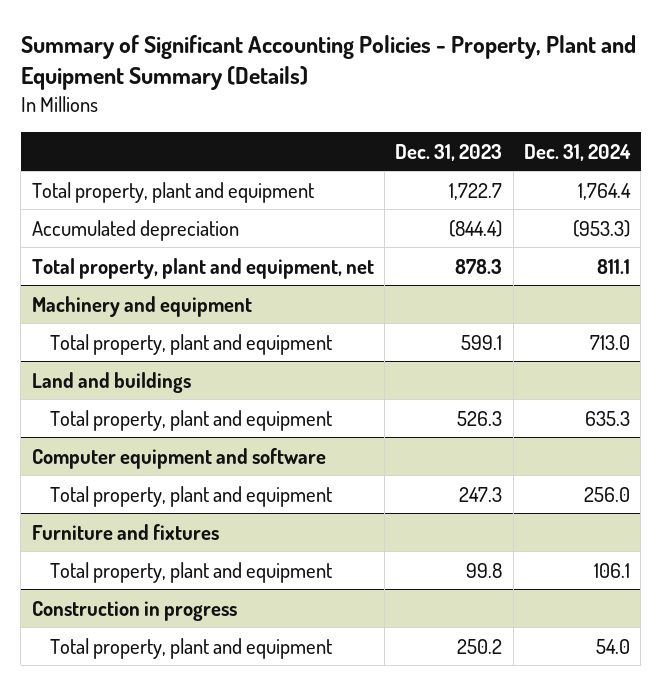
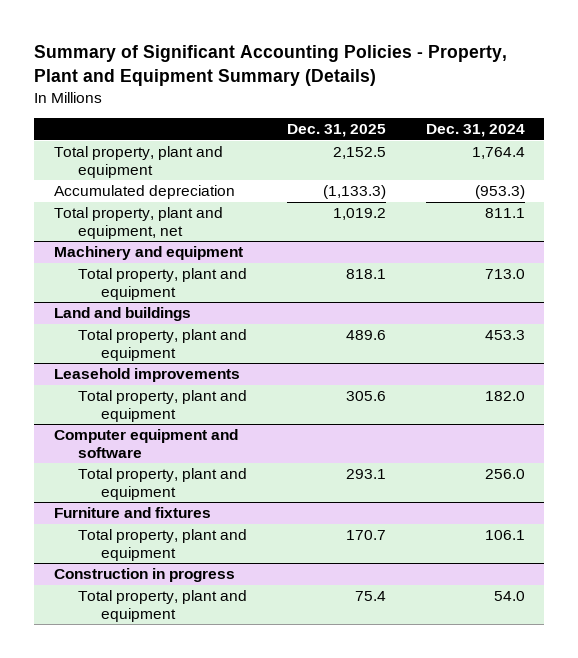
- | Dec. 31, 2023 | Dec. 31, 2024
+ | Dec. 31, 2025 | Dec. 31, 2024
@ Land and buildings
- Total property, plant and equipment | 526.3 | 635.3
+ Total property, plant and equipment | 489.6 | 453.3
+ Leasehold improvements
+ Total property, plant and equipment | 305.6 | 182.0

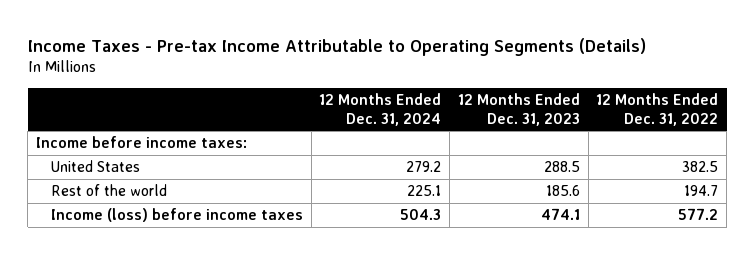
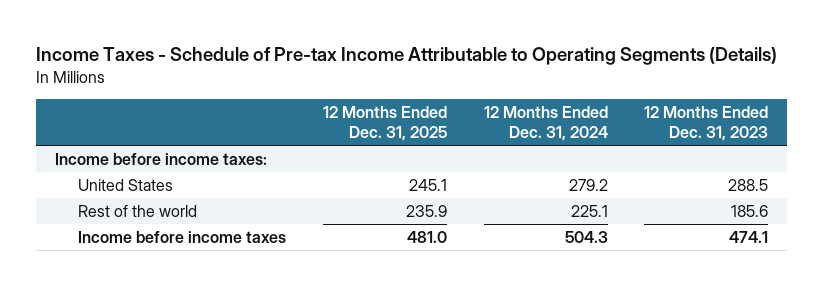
- Income Taxes - Pre-tax Income Attributable to Operating Segments (Details)
+ Income Taxes - Schedule of Pre-tax Income Attributable to Operating Segments (Details)
- | 12 Months Ended Dec. 31, 2024 | 12 Months Ended Dec. 31, 2023 | 12 Months Ended Dec. 31, 2022
+ | 12 Months Ended Dec. 31, 2025 | 12 Months Ended Dec. 31, 2024 | 12 Months Ended Dec. 31, 2023
- Income (loss) before income taxes | 504.3 | 474.1 | 577.2
+ Income before income taxes | 481.0 | 504.3 | 474.1

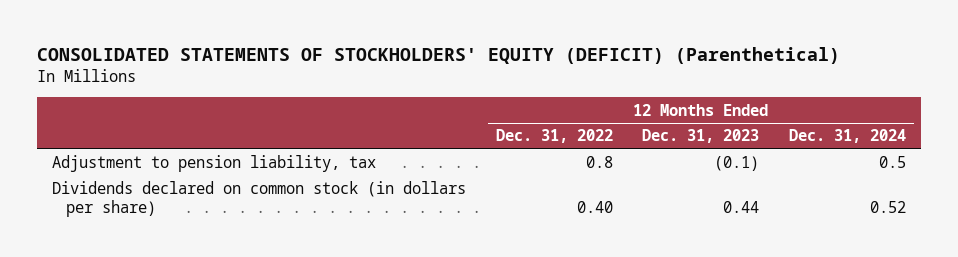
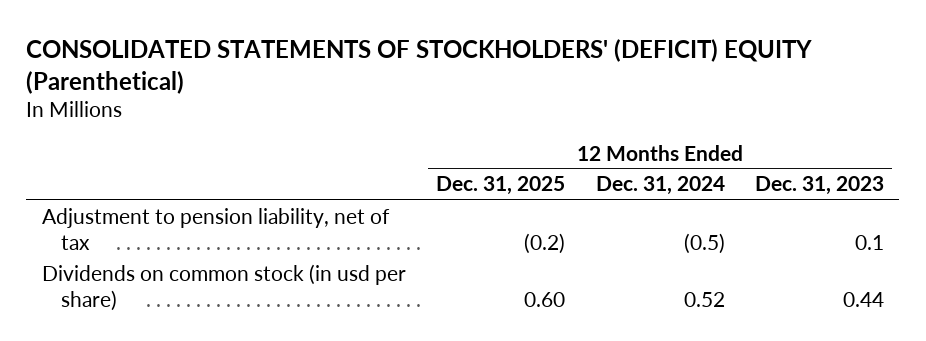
- CONSOLIDATED STATEMENTS OF STOCKHOLDERS' EQUITY (DEFICIT) (Parenthetical)
+ CONSOLIDATED STATEMENTS OF STOCKHOLDERS' (DEFICIT) EQUITY (Parenthetical)
- | 12 Months Ended Dec. 31, 2022 | 12 Months Ended Dec. 31, 2023 | 12 Months Ended Dec. 31, 2024
+ | 12 Months Ended Dec. 31, 2025 | 12 Months Ended Dec. 31, 2024 | 12 Months Ended Dec. 31, 2023
- Adjustment to pension liability, tax | 0.8 | (0.1) | 0.5
- Dividends declared on common stock (in dollars per share) | 0.40 | 0.44 | 0.52
+ Adjustment to pension liability, net of tax | (0.2) | (0.5) | 0.1
+ Dividends on common stock (in usd per share) | 0.60 | 0.52 | 0.44

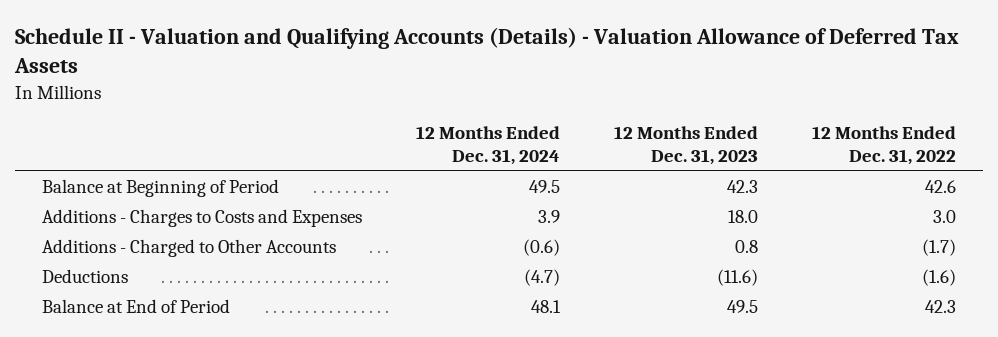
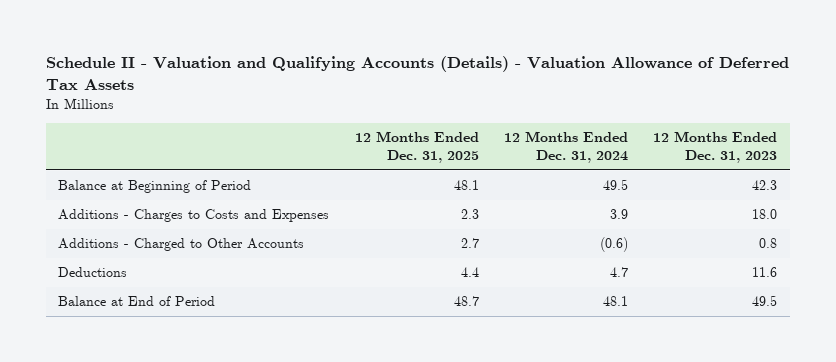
- | 12 Months Ended Dec. 31, 2024 | 12 Months Ended Dec. 31, 2023 | 12 Months Ended Dec. 31, 2022
+ | 12 Months Ended Dec. 31, 2025 | 12 Months Ended Dec. 31, 2024 | 12 Months Ended Dec. 31, 2023
- Deductions | (4.7) | (11.6) | (1.6)
+ Deductions | 4.4 | 4.7 | 11.6

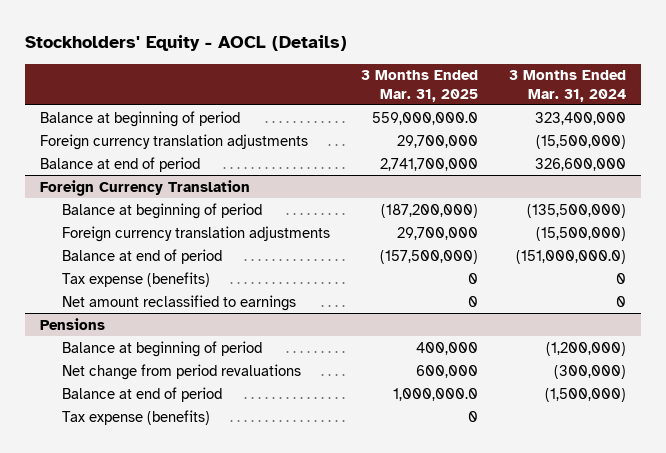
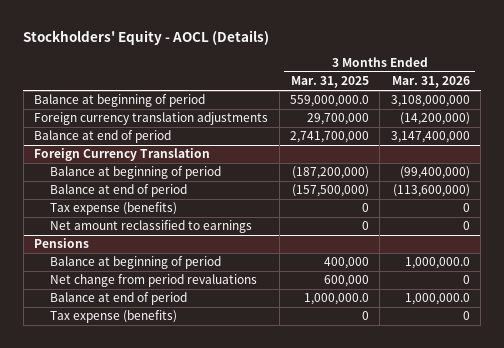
- | 3 Months Ended Mar. 31, 2025 | 3 Months Ended Mar. 31, 2024
+ | 3 Months Ended Mar. 31, 2025 | 3 Months Ended Mar. 31, 2026
@ Foreign Currency Translation
- Foreign currency translation adjustments | 29,700,000 | (15,500,000)

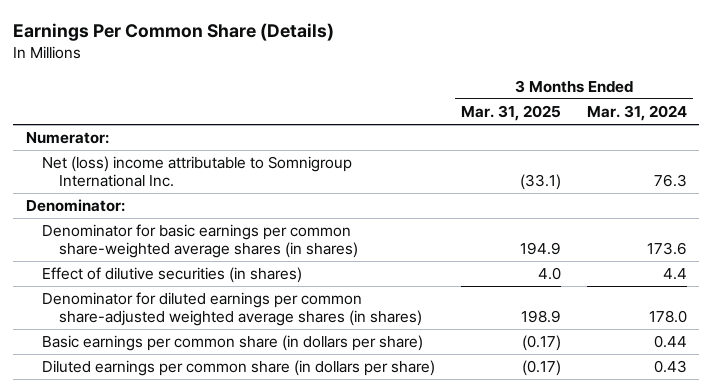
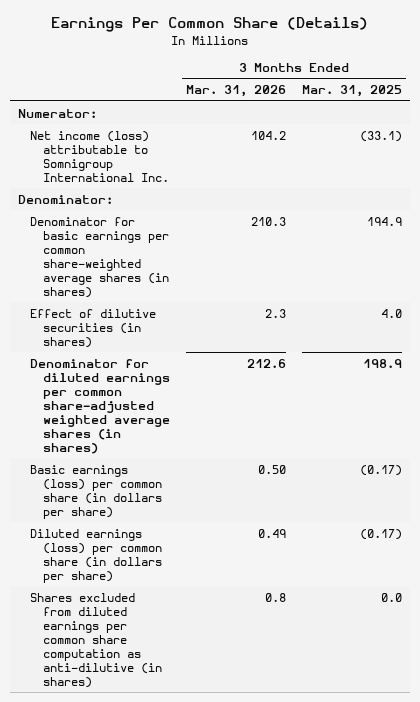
- | 3 Months Ended Mar. 31, 2025 | 3 Months Ended Mar. 31, 2024
+ | 3 Months Ended Mar. 31, 2026 | 3 Months Ended Mar. 31, 2025
- Net (loss) income attributable to Somnigroup International Inc. | (33.1) | 76.3
+ Net income (loss) attributable to Somnigroup International Inc. | 104.2 | (33.1)
- Basic earnings per common share (in dollars per share) | (0.17) | 0.44
- Diluted earnings per common share (in dollars per share) | (0.17) | 0.43
+ Basic earnings (loss) per common share (in dollars per share) | 0.50 | (0.17)
+ Diluted earnings (loss) per common share (in dollars per share) | 0.49 | (0.17)
+ Shares excluded from diluted earnings per common share computation as anti-dilutive (in shares) | 0.8 | 0.0

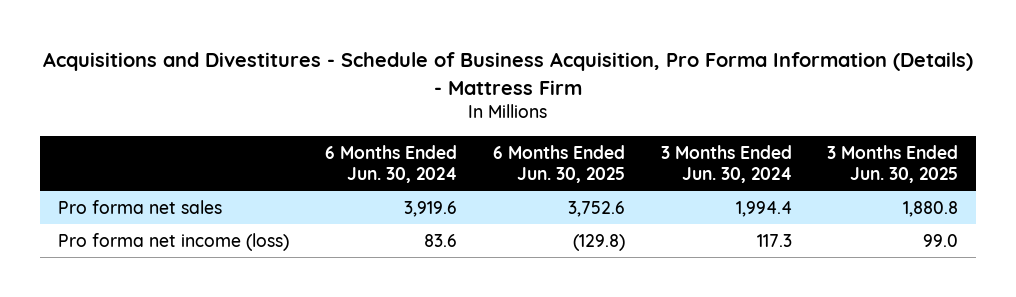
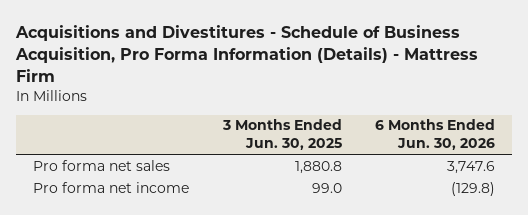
- | 6 Months Ended Jun. 30, 2024 | 6 Months Ended Jun. 30, 2025 | 3 Months Ended Jun. 30, 2024 | 3 Months Ended Jun. 30, 2025
+ | 3 Months Ended Jun. 30, 2025 | 6 Months Ended Jun. 30, 2026
- Pro forma net income (loss) | 83.6 | (129.8) | 117.3 | 99.0
+ Pro forma net income | 99.0 | (129.8)

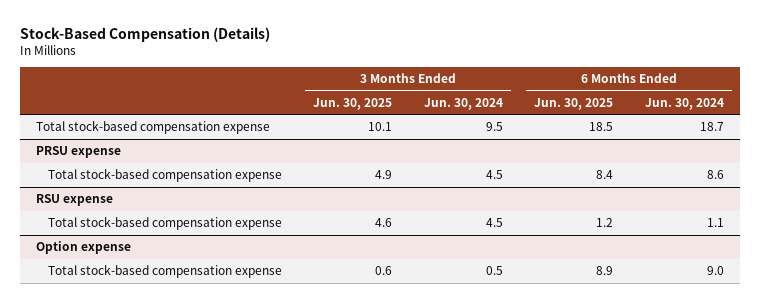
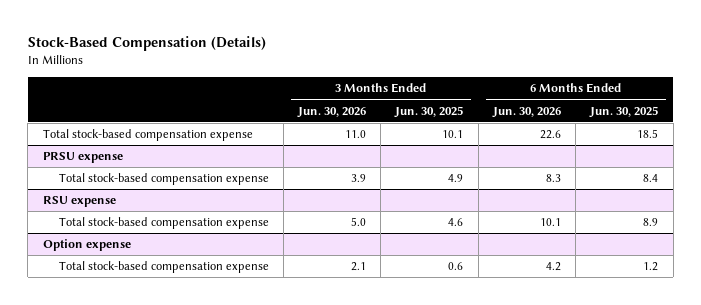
- | 3 Months Ended Jun. 30, 2025 | 3 Months Ended Jun. 30, 2024 | 6 Months Ended Jun. 30, 2025 | 6 Months Ended Jun. 30, 2024
+ | 3 Months Ended Jun. 30, 2026 | 3 Months Ended Jun. 30, 2025 | 6 Months Ended Jun. 30, 2026 | 6 Months Ended Jun. 30, 2025
@ RSU expense
- Total stock-based compensation expense | 4.6 | 4.5 | 1.2 | 1.1
+ Total stock-based compensation expense | 5.0 | 4.6 | 10.1 | 8.9
@ Option expense
- Total stock-based compensation expense | 0.6 | 0.5 | 8.9 | 9.0
+ Total stock-based compensation expense | 2.1 | 0.6 | 4.2 | 1.2

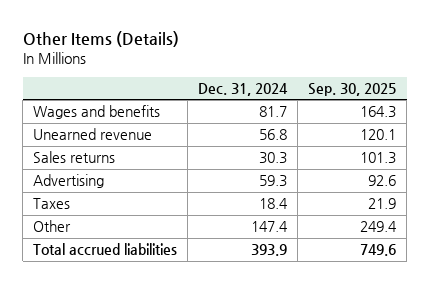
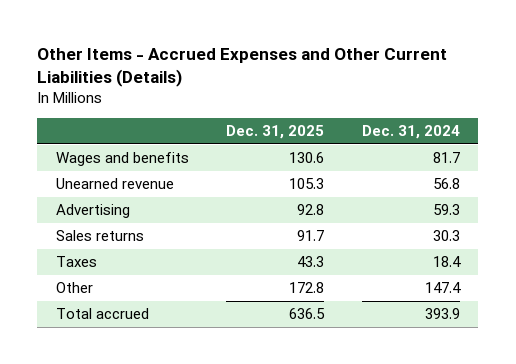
- Other Items (Details)
+ Other Items - Accrued Expenses and Other Current Liabilities (Details)
- | Dec. 31, 2024 | Sep. 30, 2025
+ | Dec. 31, 2025 | Dec. 31, 2024
moved down: Sales returns | 91.7 | 30.3
- Total accrued liabilities | 393.9 | 749.6
+ Total accrued | 636.5 | 393.9

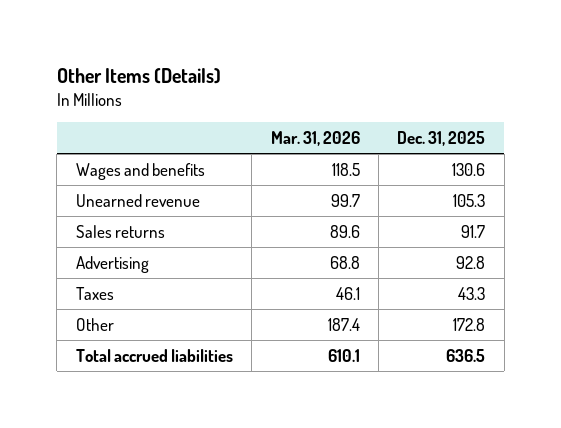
- Other Items - Accrued Expenses and Other Current Liabilities (Details)
+ Other Items (Details)
- | Dec. 31, 2025 | Dec. 31, 2024
+ | Mar. 31, 2026 | Dec. 31, 2025
moved down: Advertising | 68.8 | 92.8
- Total accrued | 636.5 | 393.9
+ Total accrued liabilities | 610.1 | 636.5

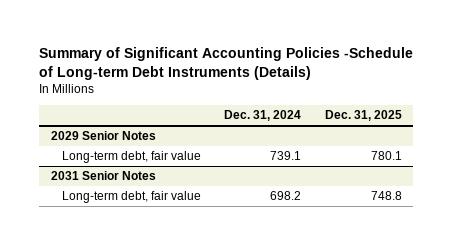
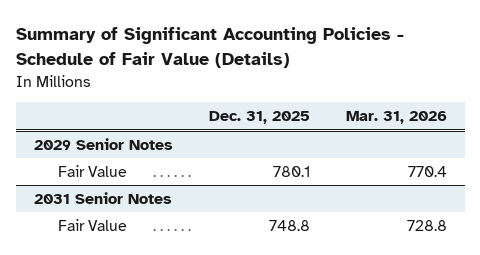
- Summary of Significant Accounting Policies -Schedule of Long-term Debt Instruments (Details)
+ Summary of Significant Accounting Policies - Schedule of Fair Value (Details)
- | Dec. 31, 2024 | Dec. 31, 2025
+ | Dec. 31, 2025 | Mar. 31, 2026
@ 2029 Senior Notes
- Long-term debt, fair value | 739.1 | 780.1
+ Fair Value | 780.1 | 770.4
@ 2031 Senior Notes
- Long-term debt, fair value | 698.2 | 748.8
+ Fair Value | 748.8 | 728.8

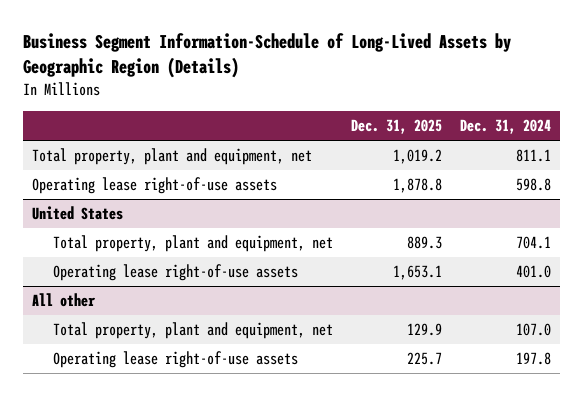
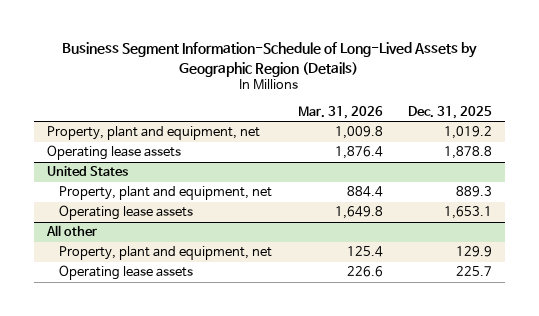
- | Dec. 31, 2025 | Dec. 31, 2024
+ | Mar. 31, 2026 | Dec. 31, 2025
- Total property, plant and equipment, net | 1,019.2 | 811.1
- Operating lease right-of-use assets | 1,878.8 | 598.8
+ Property, plant and equipment, net | 1,009.8 | 1,019.2
+ Operating lease assets | 1,876.4 | 1,878.8
@ United States
- Total property, plant and equipment, net | 889.3 | 704.1
- Operating lease right-of-use assets | 1,653.1 | 401.0
+ Property, plant and equipment, net | 884.4 | 889.3
+ Operating lease assets | 1,649.8 | 1,653.1
@ All other
- Total property, plant and equipment, net | 129.9 | 107.0
- Operating lease right-of-use assets | 225.7 | 197.8
+ Property, plant and equipment, net | 125.4 | 129.9
+ Operating lease assets | 226.6 | 225.7

